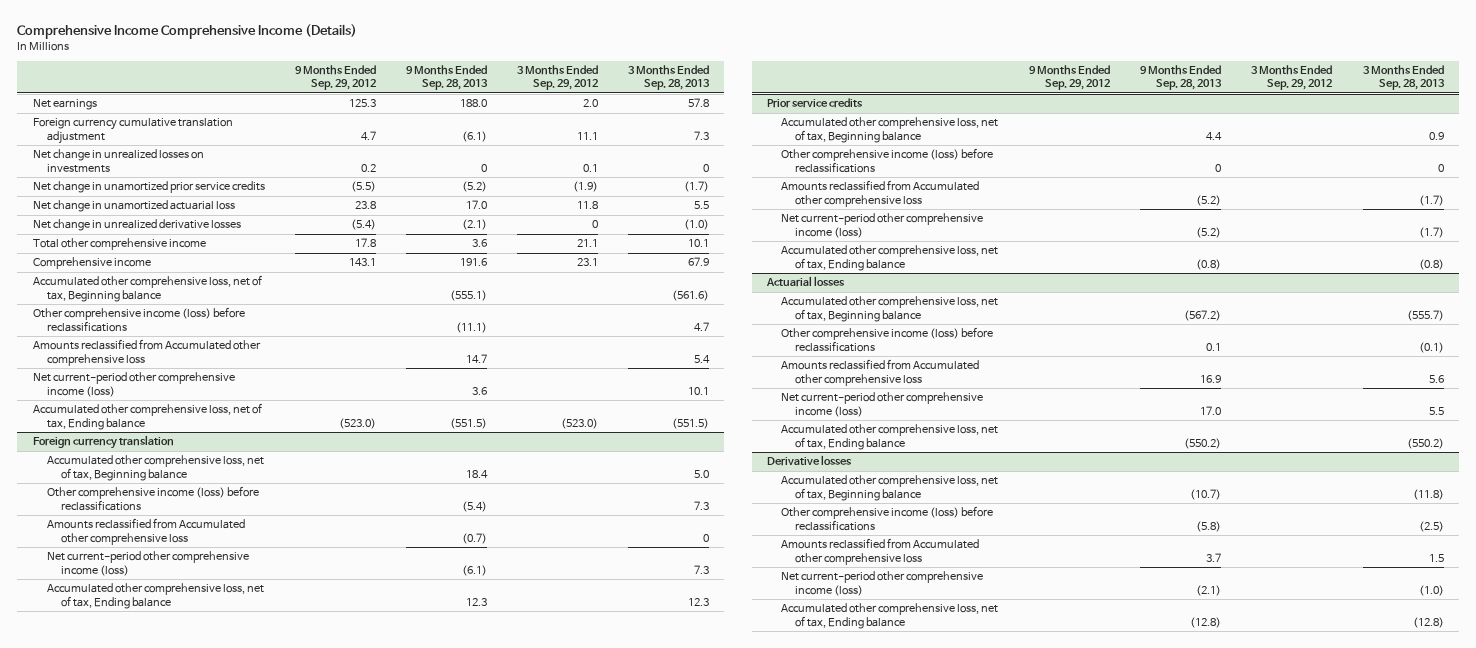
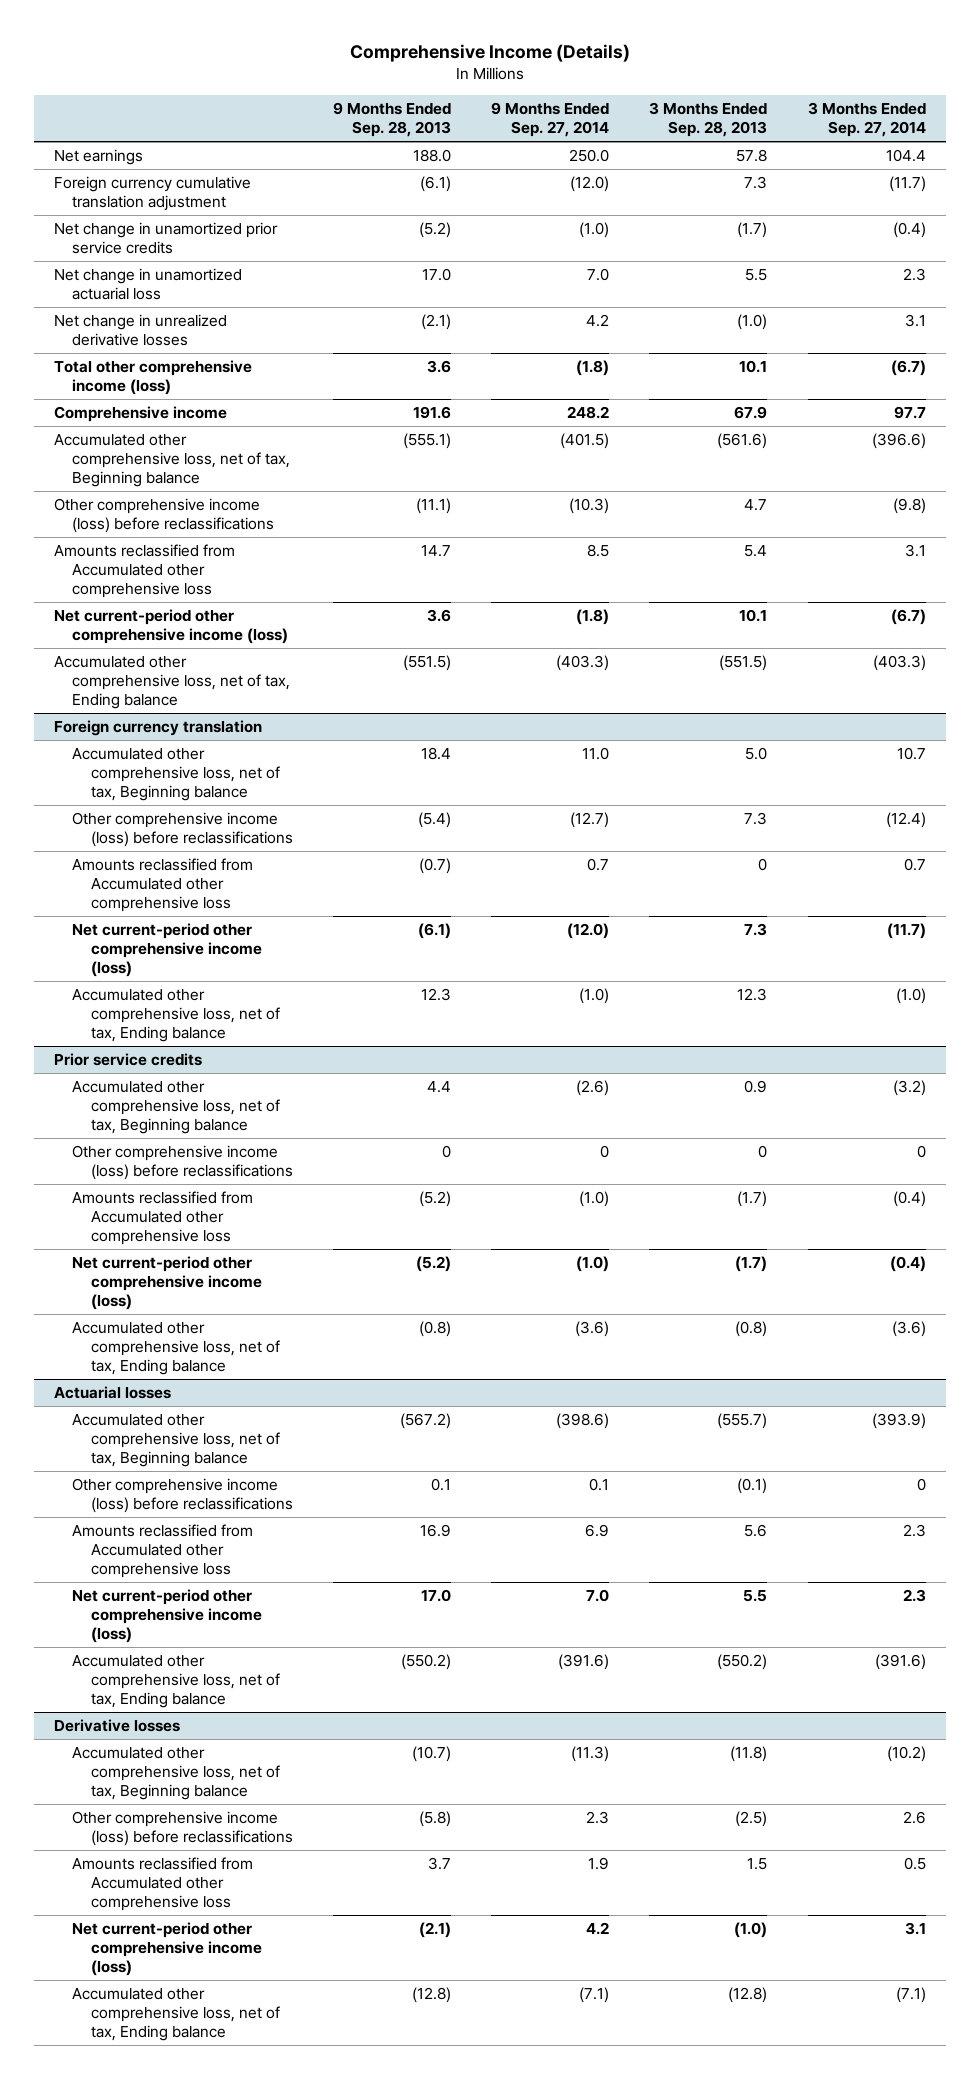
- Comprehensive Income Comprehensive Income (Details)
+ Comprehensive Income (Details)
- | 9 Months Ended Sep. 29, 2012 | 9 Months Ended Sep. 28, 2013 | 3 Months Ended Sep. 29, 2012 | 3 Months Ended Sep. 28, 2013
+ | 9 Months Ended Sep. 28, 2013 | 9 Months Ended Sep. 27, 2014 | 3 Months Ended Sep. 28, 2013 | 3 Months Ended Sep. 27, 2014
- Net change in unrealized losses on investments | 0.2 | 0 | 0.1 | 0
- Total other comprehensive income | 17.8 | 3.6 | 21.1 | 10.1
+ Total other comprehensive income (loss) | 3.6 | (1.8) | 10.1 | (6.7)

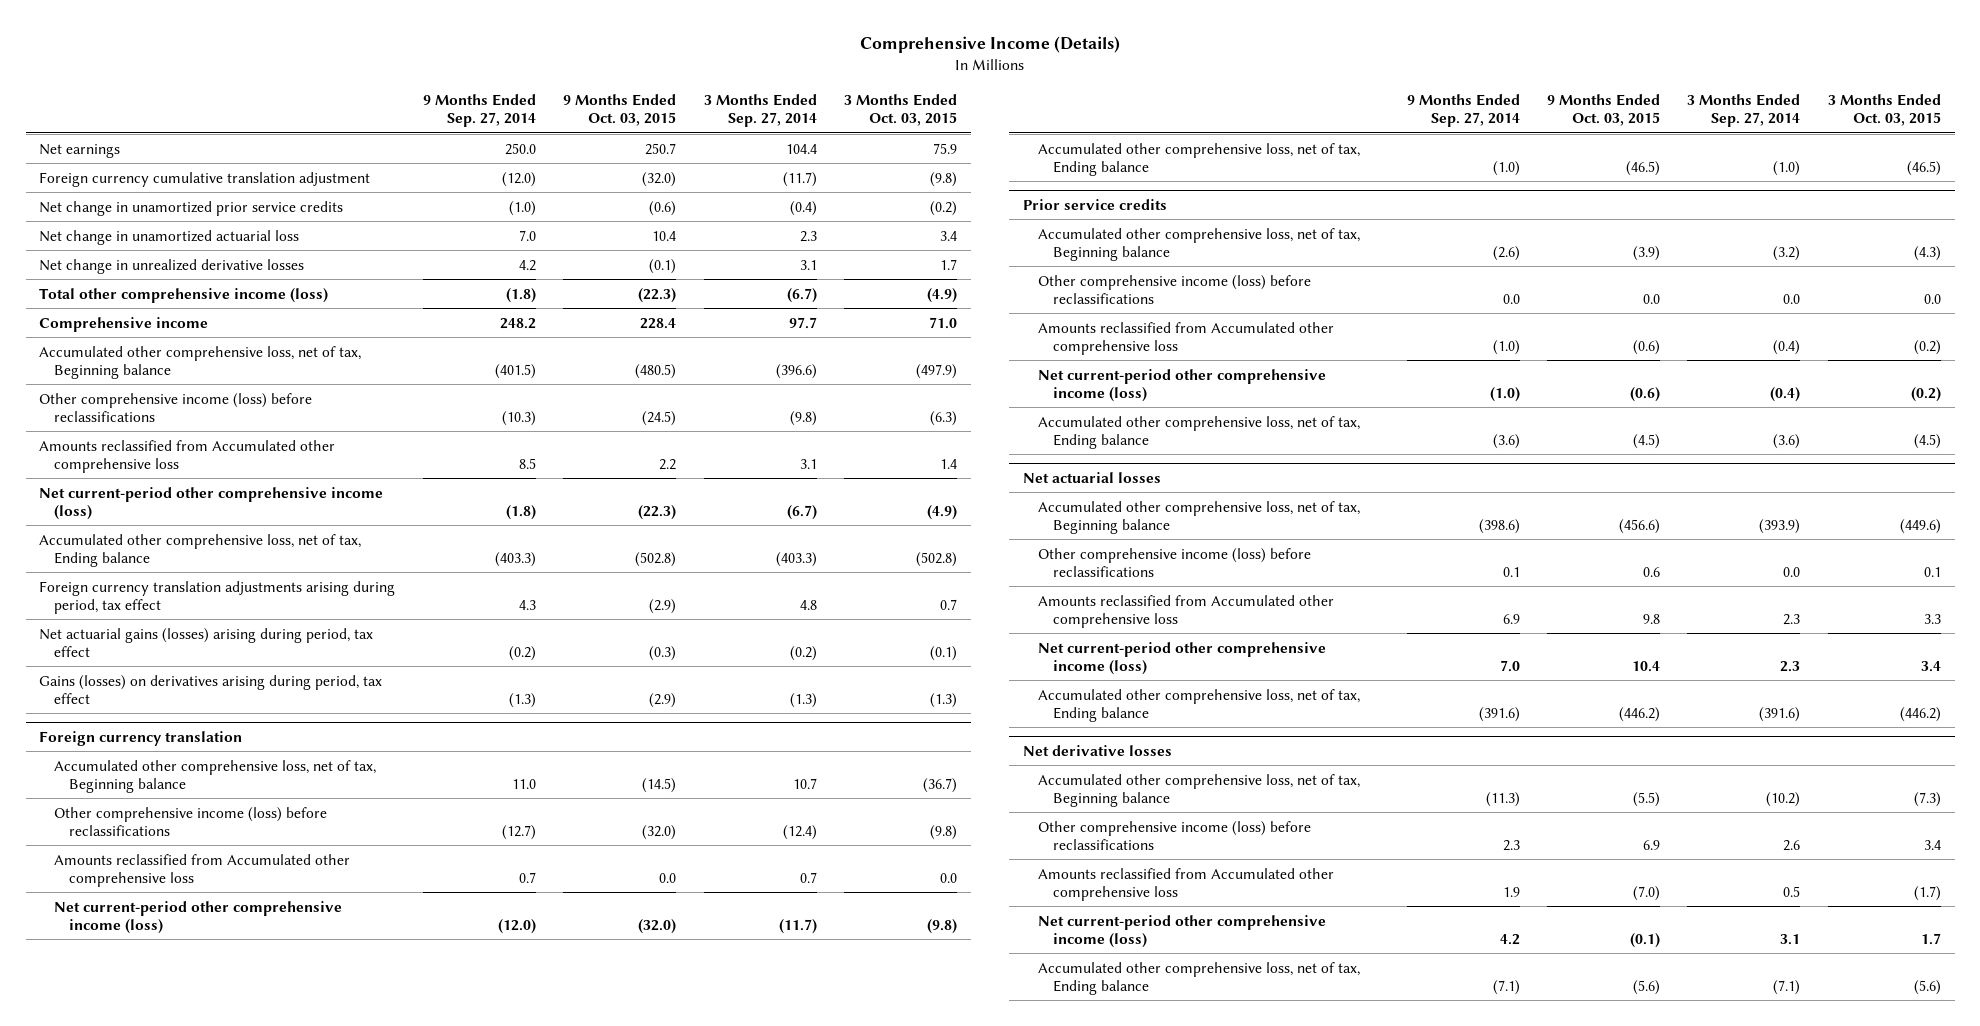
- | 9 Months Ended Sep. 28, 2013 | 9 Months Ended Sep. 27, 2014 | 3 Months Ended Sep. 28, 2013 | 3 Months Ended Sep. 27, 2014
+ | 9 Months Ended Sep. 27, 2014 | 9 Months Ended Oct. 03, 2015 | 3 Months Ended Sep. 27, 2014 | 3 Months Ended Oct. 03, 2015
+ Foreign currency translation adjustments arising during period, tax effect | 4.3 | (2.9) | 4.8 | 0.7
+ Net actuarial gains (losses) arising during period, tax effect | (0.2) | (0.3) | (0.2) | (0.1)
+ Gains (losses) on derivatives arising during period, tax effect | (1.3) | (2.9) | (1.3) | (1.3)
@ Prior service credits
- Other comprehensive income (loss) before reclassifications | 0 | 0 | 0 | 0
+ Other comprehensive income (loss) before reclassifications | 0.0 | 0.0 | 0.0 | 0.0
- Actuarial losses
+ Net actuarial losses
- Other comprehensive income (loss) before reclassifications | 0.1 | 0.1 | (0.1) | 0
+ Other comprehensive income (loss) before reclassifications | 0.1 | 0.6 | 0.0 | 0.1
- Derivative losses
+ Net derivative losses

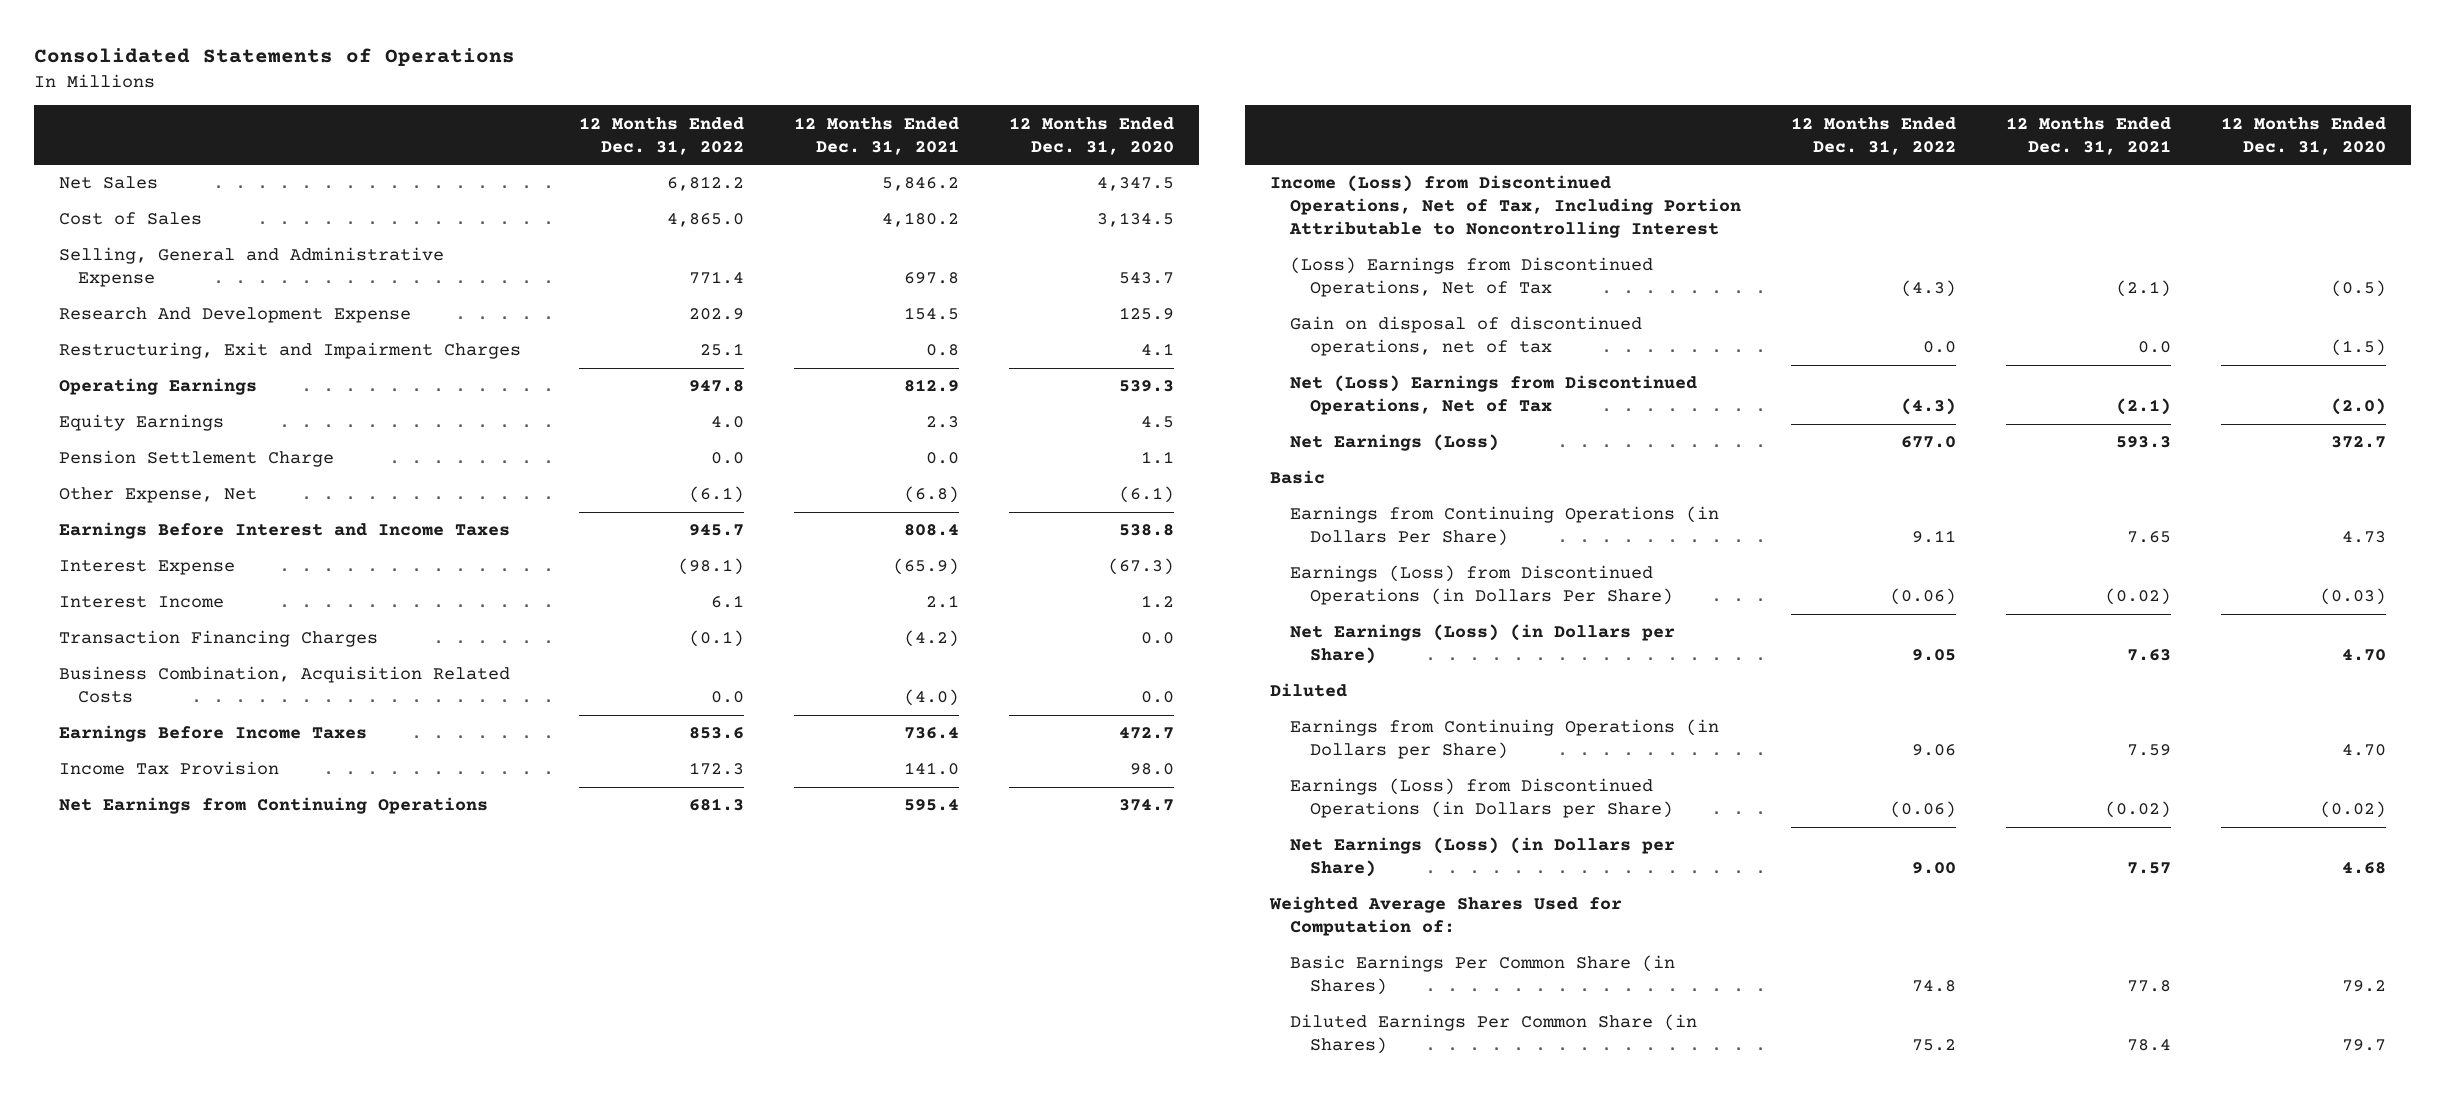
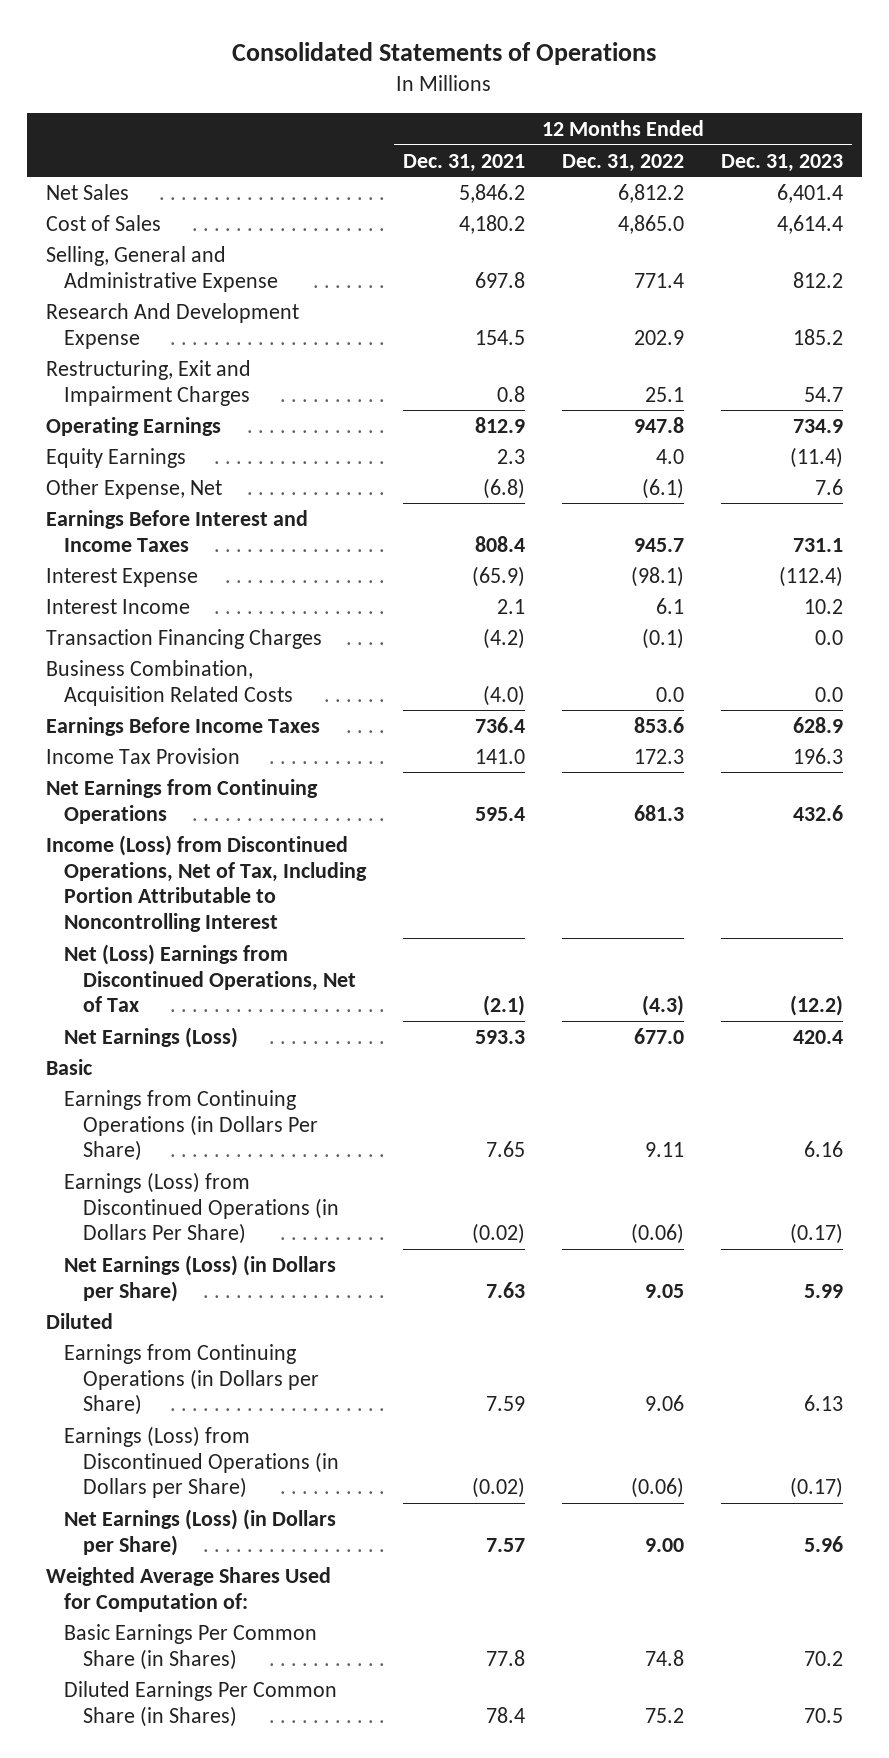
- | 12 Months Ended Dec. 31, 2022 | 12 Months Ended Dec. 31, 2021 | 12 Months Ended Dec. 31, 2020
+ | 12 Months Ended Dec. 31, 2021 | 12 Months Ended Dec. 31, 2022 | 12 Months Ended Dec. 31, 2023
- Pension Settlement Charge | 0.0 | 0.0 | 1.1
- (Loss) Earnings from Discontinued Operations, Net of Tax | (4.3) | (2.1) | (0.5)
- Gain on disposal of discontinued operations, net of tax | 0.0 | 0.0 | (1.5)

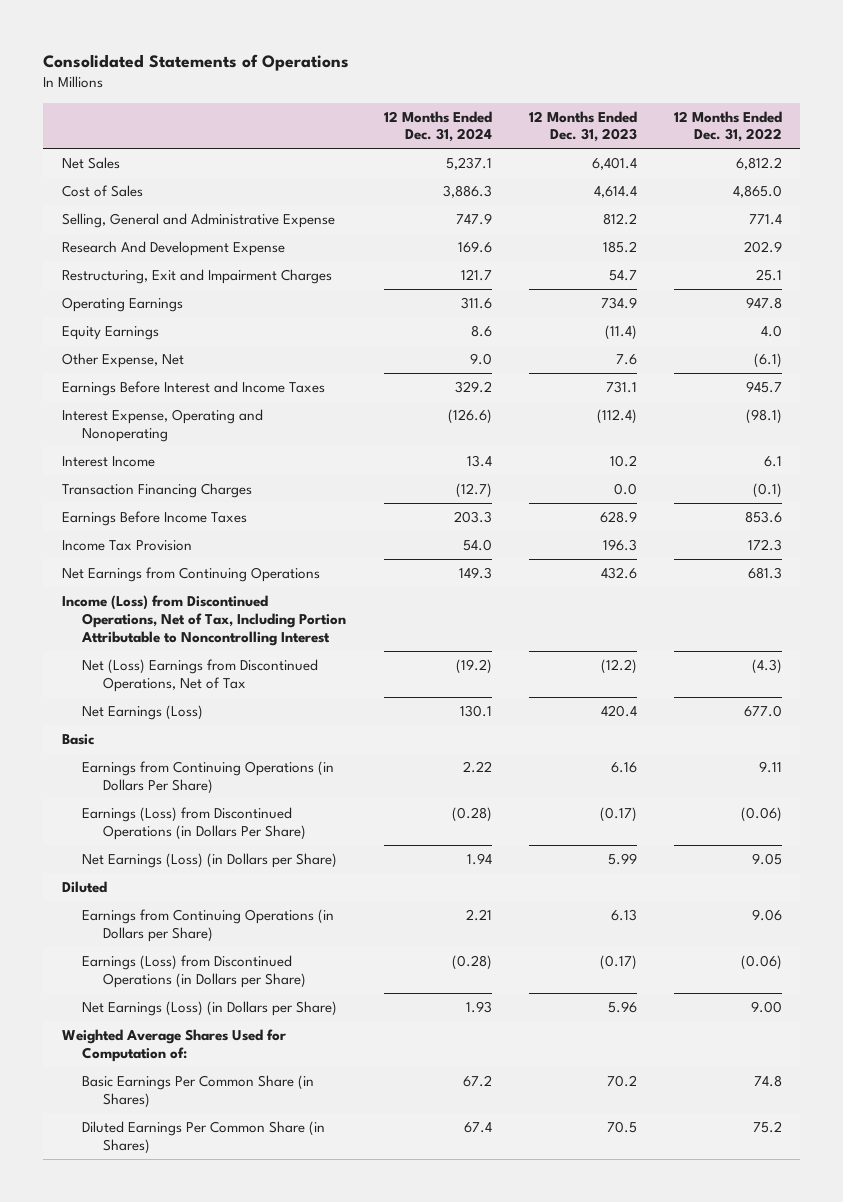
- | 12 Months Ended Dec. 31, 2021 | 12 Months Ended Dec. 31, 2022 | 12 Months Ended Dec. 31, 2023
+ | 12 Months Ended Dec. 31, 2024 | 12 Months Ended Dec. 31, 2023 | 12 Months Ended Dec. 31, 2022
- Interest Expense | (65.9) | (98.1) | (112.4)
+ Interest Expense, Operating and Nonoperating | (126.6) | (112.4) | (98.1)
- Business Combination, Acquisition Related Costs | (4.0) | 0.0 | 0.0

